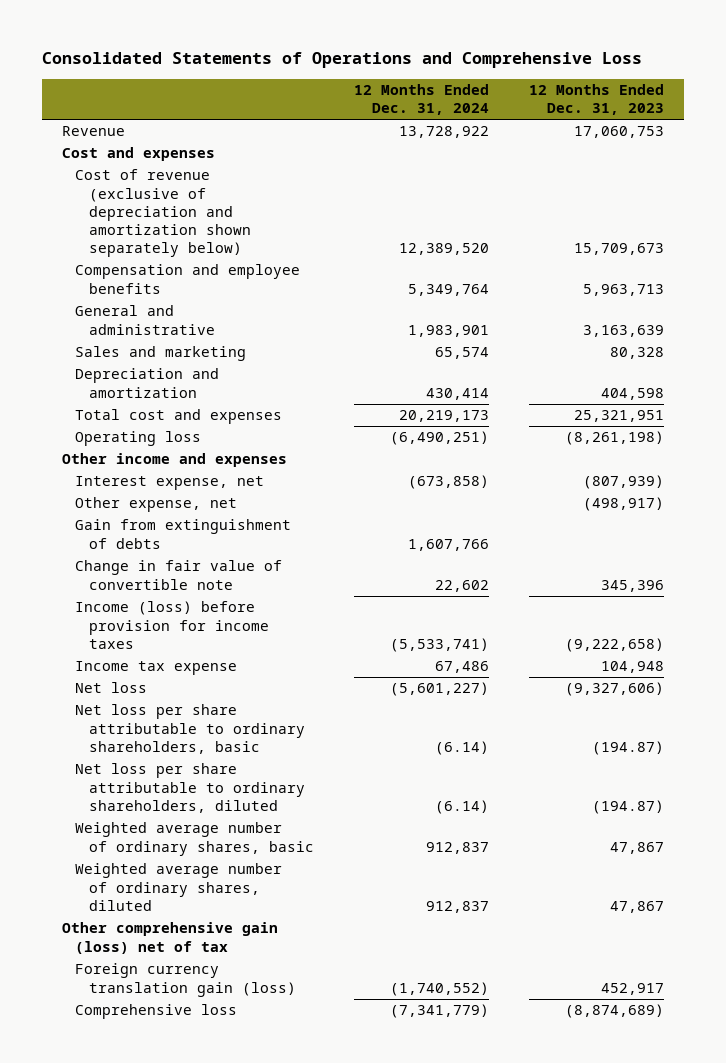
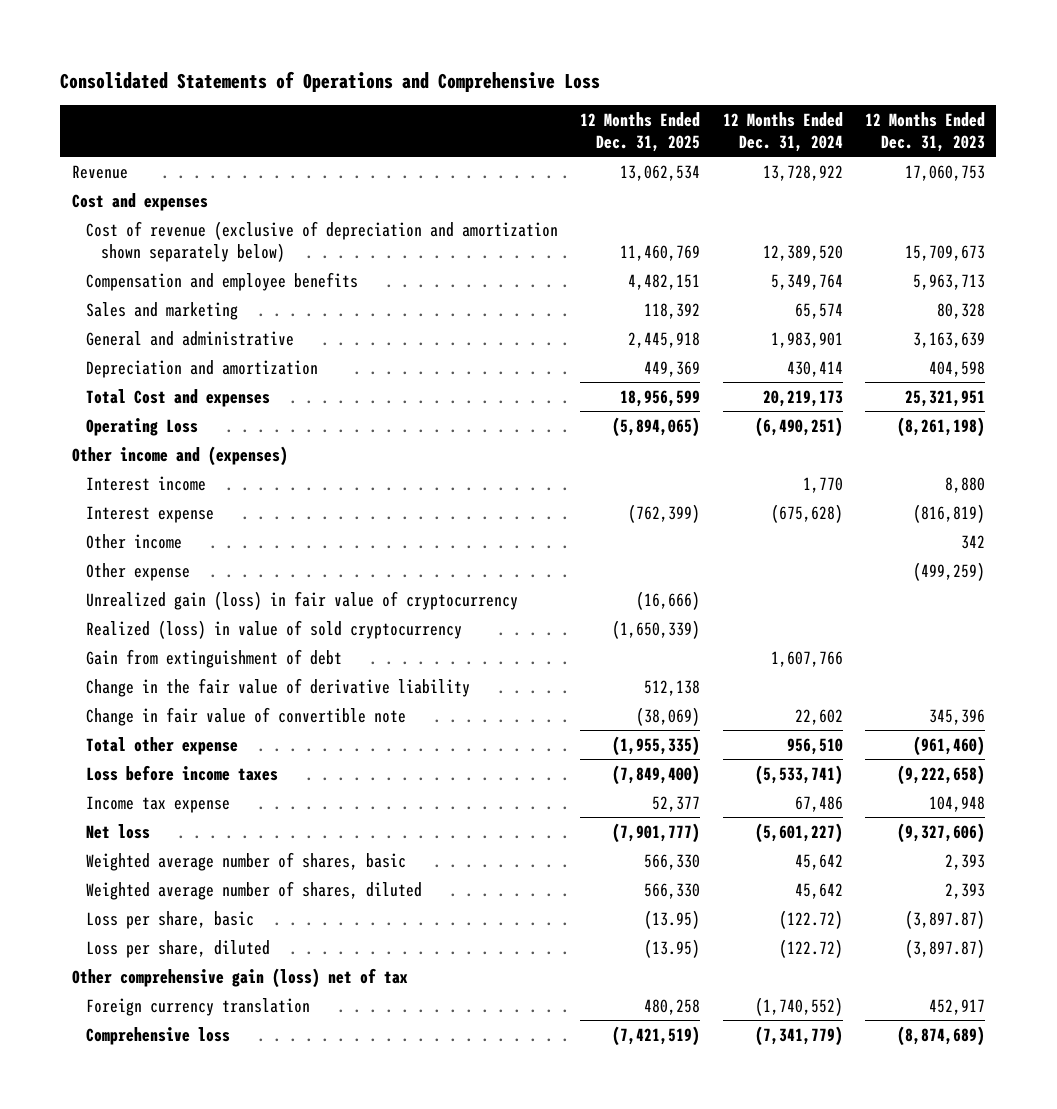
- | 12 Months Ended Dec. 31, 2024 | 12 Months Ended Dec. 31, 2023
+ | 12 Months Ended Dec. 31, 2025 | 12 Months Ended Dec. 31, 2024 | 12 Months Ended Dec. 31, 2023
moved down: General and administrative | 2,445,918 | 1,983,901 | 3,163,639
- Total cost and expenses | 20,219,173 | 25,321,951
- Operating loss | (6,490,251) | (8,261,198)
- Other income and expenses
- Interest expense, net | (673,858) | (807,939)
- Other expense, net | | (498,917)
- Gain from extinguishment of debts | 1,607,766 |
+ Total Cost and expenses | 18,956,599 | 20,219,173 | 25,321,951
+ Operating Loss | (5,894,065) | (6,490,251) | (8,261,198)
+ Other income and (expenses)
+ Interest income | | 1,770 | 8,880
+ Interest expense | (762,399) | (675,628) | (816,819)
+ Other income | | | 342
+ Other expense | | | (499,259)
+ Unrealized gain (loss) in fair value of cryptocurrency | (16,666) | |
+ Realized (loss) in value of sold cryptocurrency | (1,650,339) | |
+ Gain from extinguishment of debt | | 1,607,766 |
+ Change in the fair value of derivative liability | 512,138 | |
- Income (loss) before provision for income taxes | (5,533,741) | (9,222,658)
+ Total other expense | (1,955,335) | 956,510 | (961,460)
+ Loss before income taxes | (7,849,400) | (5,533,741) | (9,222,658)
- Net loss per share attributable to ordinary shareholders, basic | (6.14) | (194.87)
- Net loss per share attributable to ordinary shareholders, diluted | (6.14) | (194.87)
- Weighted average number of ordinary shares, basic | 912,837 | 47,867
- Weighted average number of ordinary shares, diluted | 912,837 | 47,867
+ Weighted average number of shares, basic | 566,330 | 45,642 | 2,393
+ Weighted average number of shares, diluted | 566,330 | 45,642 | 2,393
+ Loss per share, basic | (13.95) | (122.72) | (3,897.87)
+ Loss per share, diluted | (13.95) | (122.72) | (3,897.87)
- Foreign currency translation gain (loss) | (1,740,552) | 452,917
+ Foreign currency translation | 480,258 | (1,740,552) | 452,917

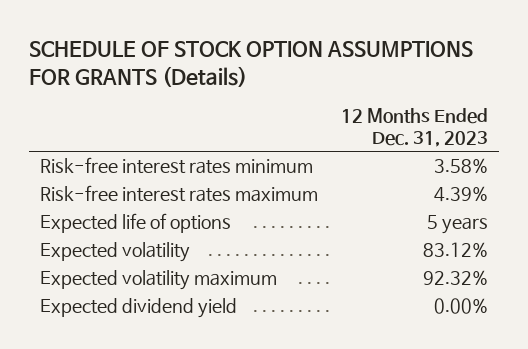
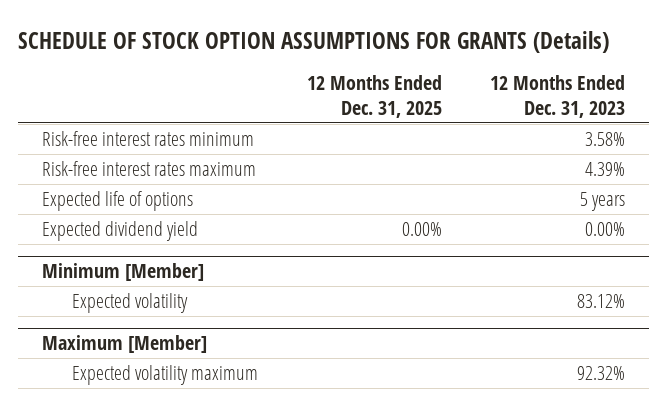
- | 12 Months Ended Dec. 31, 2023
+ | 12 Months Ended Dec. 31, 2025 | 12 Months Ended Dec. 31, 2023
moved up: Expected dividend yield | 0.00% | 0.00%
+ Minimum [Member]
+ Maximum [Member]

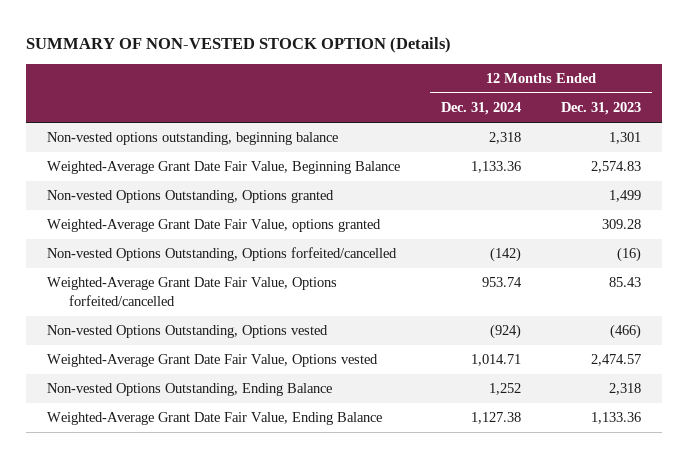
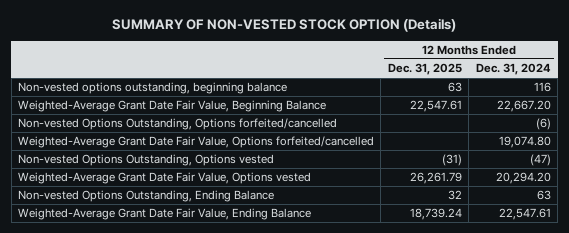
- | 12 Months Ended Dec. 31, 2024 | 12 Months Ended Dec. 31, 2023
+ | 12 Months Ended Dec. 31, 2025 | 12 Months Ended Dec. 31, 2024
- Non-vested options outstanding, beginning balance | 2,318 | 1,301
- Weighted-Average Grant Date Fair Value, Beginning Balance | 1,133.36 | 2,574.83
- Non-vested Options Outstanding, Options granted | | 1,499
- Weighted-Average Grant Date Fair Value, options granted | | 309.28
- Non-vested Options Outstanding, Options forfeited/cancelled | (142) | (16)
- Weighted-Average Grant Date Fair Value, Options forfeited/cancelled | 953.74 | 85.43
- Non-vested Options Outstanding, Options vested | (924) | (466)
- Weighted-Average Grant Date Fair Value, Options vested | 1,014.71 | 2,474.57
- Non-vested Options Outstanding, Ending Balance | 1,252 | 2,318
- Weighted-Average Grant Date Fair Value, Ending Balance | 1,127.38 | 1,133.36
+ Non-vested options outstanding, beginning balance | 63 | 116
+ Weighted-Average Grant Date Fair Value, Beginning Balance | 22,547.61 | 22,667.20
+ Non-vested Options Outstanding, Options forfeited/cancelled | | (6)
+ Weighted-Average Grant Date Fair Value, Options forfeited/cancelled | | 19,074.80
+ Non-vested Options Outstanding, Options vested | (31) | (47)
+ Weighted-Average Grant Date Fair Value, Options vested | 26,261.79 | 20,294.20
+ Non-vested Options Outstanding, Ending Balance | 32 | 63
+ Weighted-Average Grant Date Fair Value, Ending Balance | 18,739.24 | 22,547.61

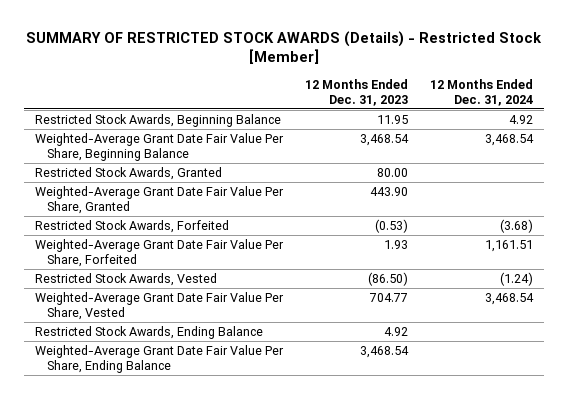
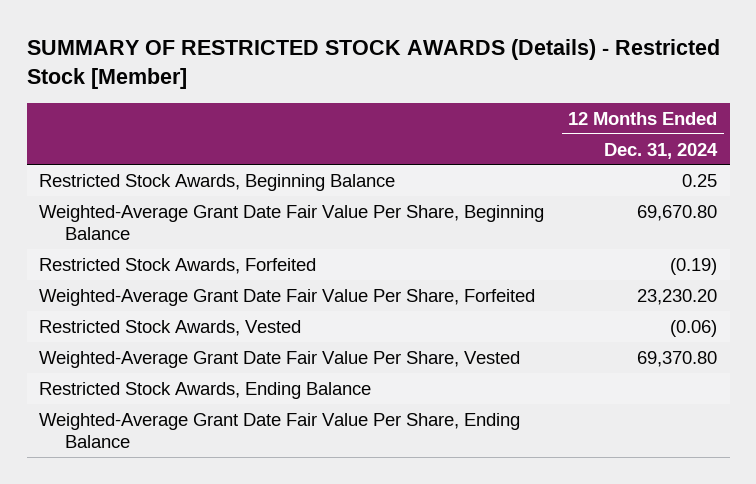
- | 12 Months Ended Dec. 31, 2023 | 12 Months Ended Dec. 31, 2024
+ | 12 Months Ended Dec. 31, 2024
- Restricted Stock Awards, Beginning Balance | 11.95 | 4.92
- Weighted-Average Grant Date Fair Value Per Share, Beginning Balance | 3,468.54 | 3,468.54
- Restricted Stock Awards, Granted | 80.00 |
- Weighted-Average Grant Date Fair Value Per Share, Granted | 443.90 |
- Restricted Stock Awards, Forfeited | (0.53) | (3.68)
- Weighted-Average Grant Date Fair Value Per Share, Forfeited | 1.93 | 1,161.51
- Restricted Stock Awards, Vested | (86.50) | (1.24)
- Weighted-Average Grant Date Fair Value Per Share, Vested | 704.77 | 3,468.54
+ Restricted Stock Awards, Beginning Balance | 0.25
+ Weighted-Average Grant Date Fair Value Per Share, Beginning Balance | 69,670.80
+ Restricted Stock Awards, Forfeited | (0.19)
+ Weighted-Average Grant Date Fair Value Per Share, Forfeited | 23,230.20
+ Restricted Stock Awards, Vested | (0.06)
+ Weighted-Average Grant Date Fair Value Per Share, Vested | 69,370.80

